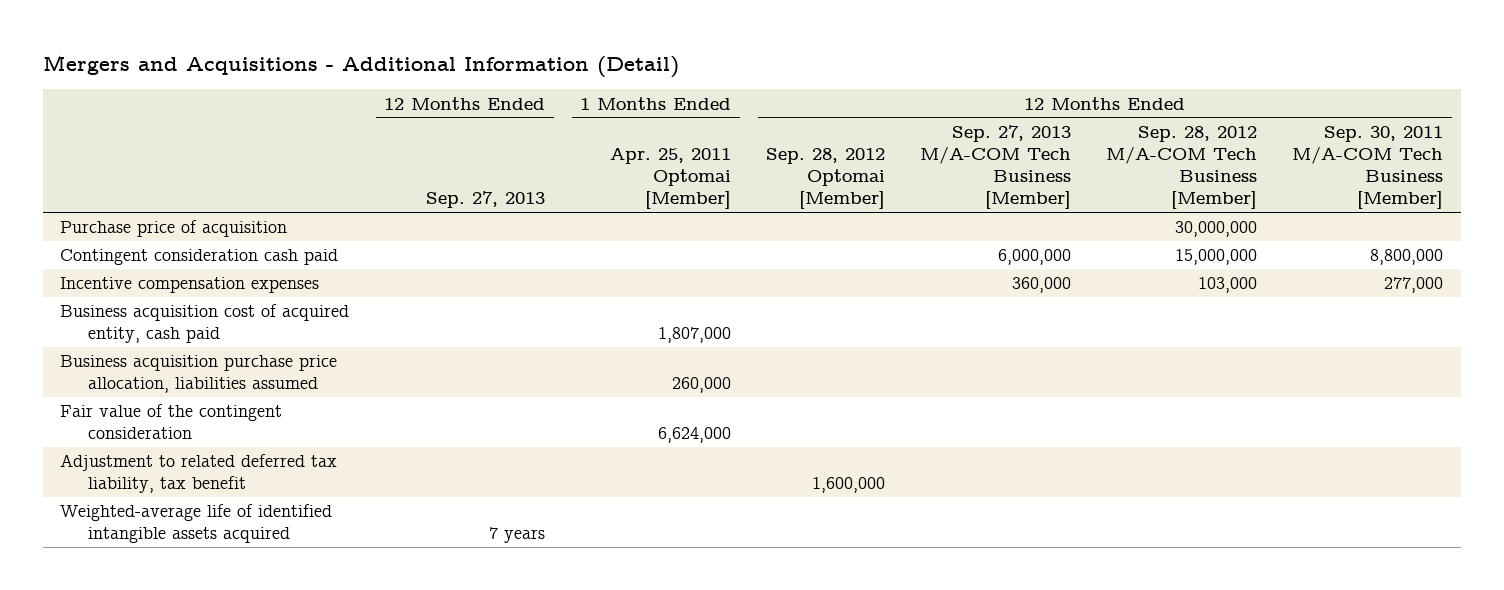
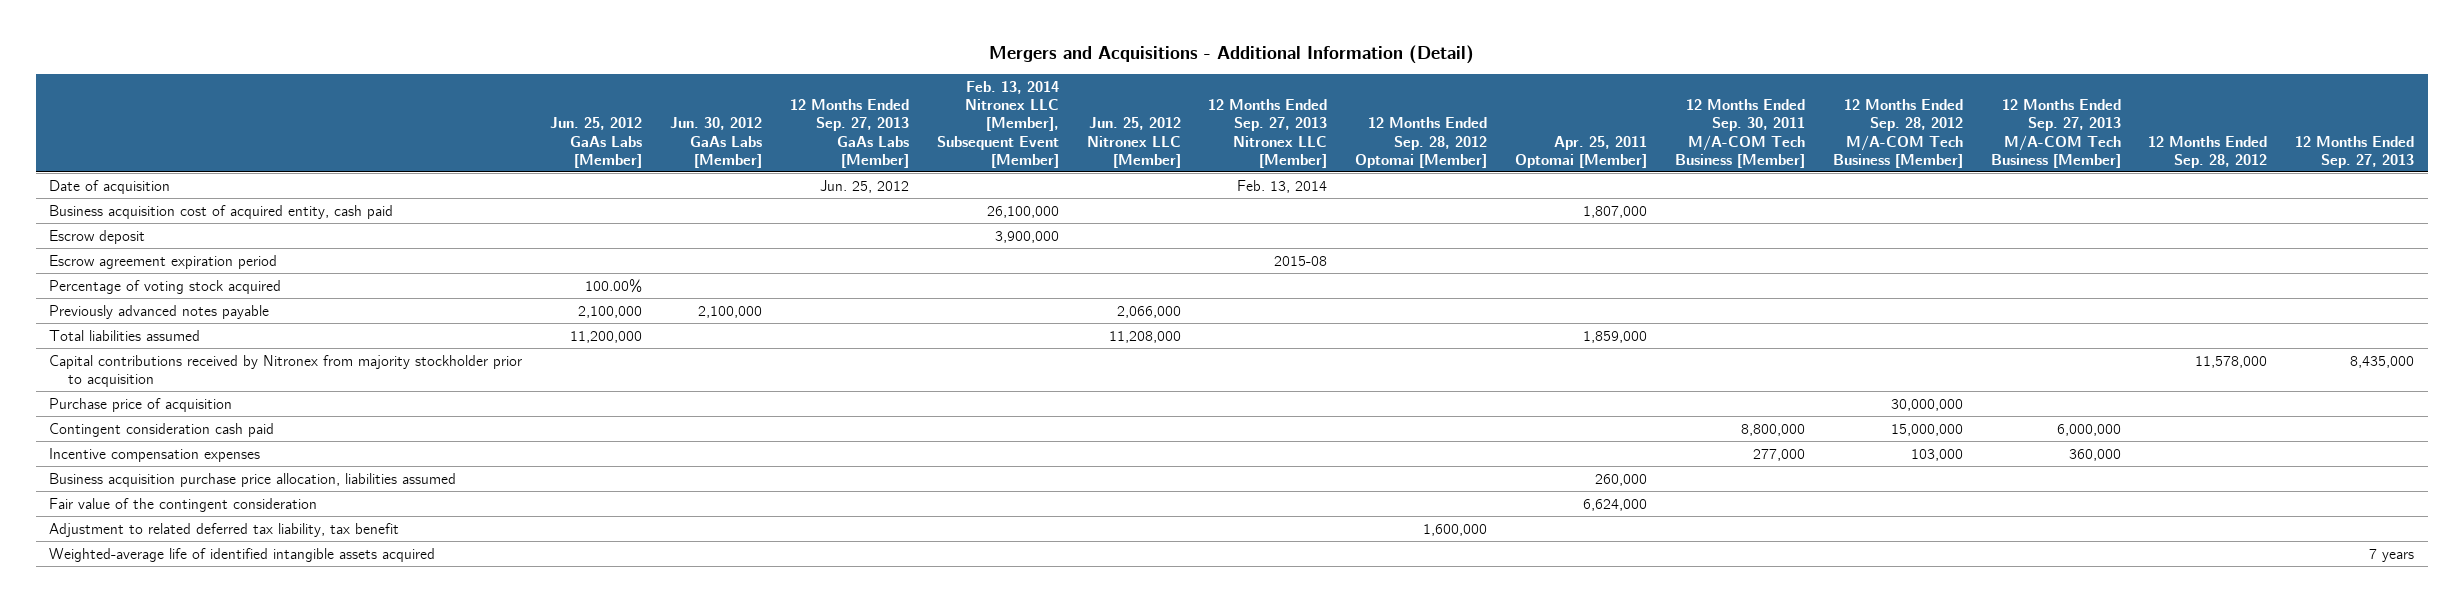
- | 12 Months Ended Sep. 27, 2013 | 1 Months Ended Apr. 25, 2011 Optomai [Member] | 12 Months Ended Sep. 28, 2012 Optomai [Member] | 12 Months Ended Sep. 27, 2013 M/A-COM Tech Business [Member] | 12 Months Ended Sep. 28, 2012 M/A-COM Tech Business [Member] | 12 Months Ended Sep. 30, 2011 M/A-COM Tech Business [Member]
+ | Jun. 25, 2012 GaAs Labs [Member] | Jun. 30, 2012 GaAs Labs [Member] | 12 Months Ended Sep. 27, 2013 GaAs Labs [Member] | Feb. 13, 2014 Nitronex LLC [Member], Subsequent Event [Member] | Jun. 25, 2012 Nitronex LLC [Member] | 12 Months Ended Sep. 27, 2013 Nitronex LLC [Member] | 12 Months Ended Sep. 28, 2012 Optomai [Member] | Apr. 25, 2011 Optomai [Member] | 12 Months Ended Sep. 30, 2011 M/A-COM Tech Business [Member] | 12 Months Ended Sep. 28, 2012 M/A-COM Tech Business [Member] | 12 Months Ended Sep. 27, 2013 M/A-COM Tech Business [Member] | 12 Months Ended Sep. 28, 2012 | 12 Months Ended Sep. 27, 2013
+ Date of acquisition | | | Jun. 25, 2012 | | | Feb. 13, 2014 | | | | | | |
moved up: Business acquisition cost of acquired entity, cash paid | | | | 26,100,000 | | | | 1,807,000 | | | | |
+ Escrow deposit | | | | 3,900,000 | | | | | | | | |
+ Escrow agreement expiration period | | | | | | 2015-08 | | | | | | |
+ Percentage of voting stock acquired | 100.00% | | | | | | | | | | | |
+ Previously advanced notes payable | 2,100,000 | 2,100,000 | | | 2,066,000 | | | | | | | |
+ Total liabilities assumed | 11,200,000 | | | | 11,208,000 | | | 1,859,000 | | | | |
+ Capital contributions received by Nitronex from majority stockholder prior to acquisition | | | | | | | | | | | | 11,578,000 | 8,435,000

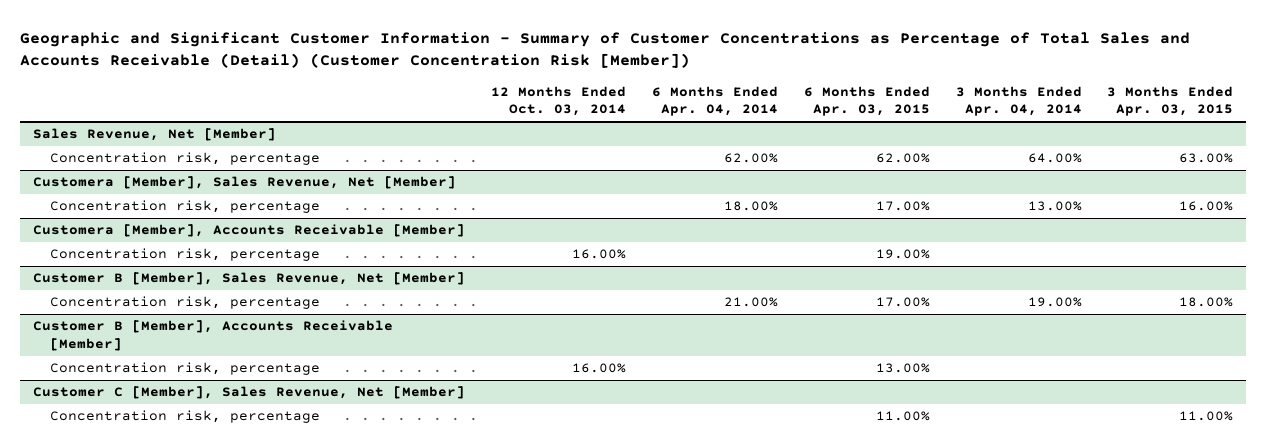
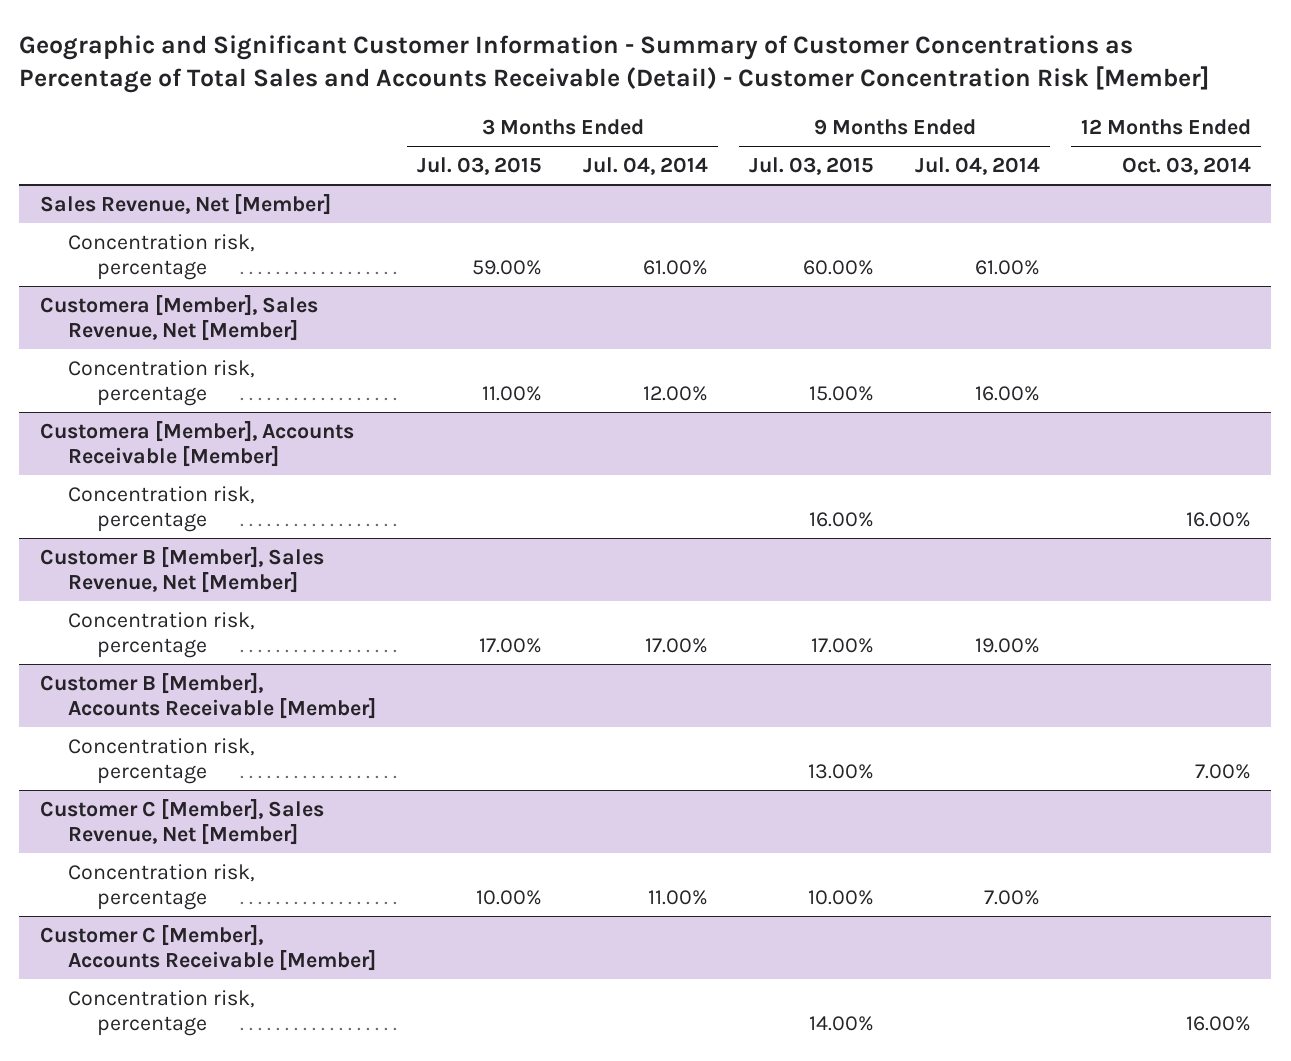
- Geographic and Significant Customer Information - Summary of Customer Concentrations as Percentage of Total Sales and Accounts Receivable (Detail) (Customer Concentration Risk [Member])
+ Geographic and Significant Customer Information - Summary of Customer Concentrations as Percentage of Total Sales and Accounts Receivable (Detail) - Customer Concentration Risk [Member]
- | 12 Months Ended Oct. 03, 2014 | 6 Months Ended Apr. 04, 2014 | 6 Months Ended Apr. 03, 2015 | 3 Months Ended Apr. 04, 2014 | 3 Months Ended Apr. 03, 2015
+ | 3 Months Ended Jul. 03, 2015 | 3 Months Ended Jul. 04, 2014 | 9 Months Ended Jul. 03, 2015 | 9 Months Ended Jul. 04, 2014 | 12 Months Ended Oct. 03, 2014
@ Customer B [Member], Accounts Receivable [Member]
- Concentration risk, percentage | 16.00% | | 13.00% | |
+ Concentration risk, percentage | | | 13.00% | | 7.00%
+ Customer C [Member], Accounts Receivable [Member]
+ Concentration risk, percentage | | | 14.00% | | 16.00%

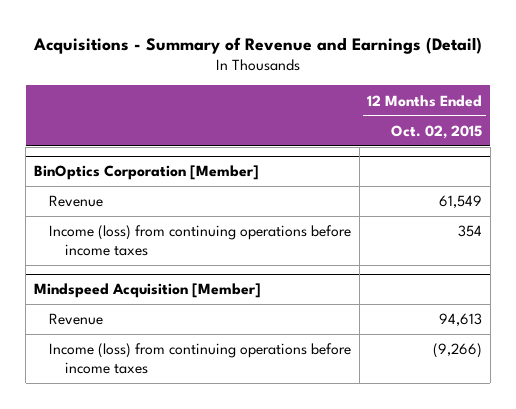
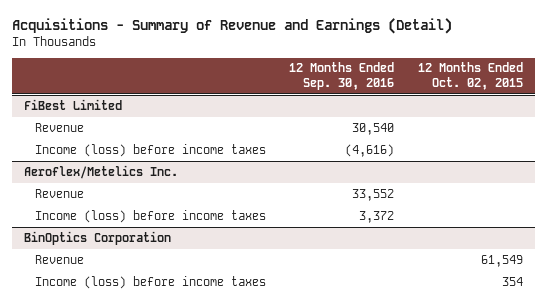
- | 12 Months Ended Oct. 02, 2015
+ | 12 Months Ended Sep. 30, 2016 | 12 Months Ended Oct. 02, 2015
- BinOptics Corporation [Member]
+ FiBest Limited
+ Revenue | 30,540 |
+ Income (loss) before income taxes | (4,616) |
+ Aeroflex/Metelics Inc.
+ Revenue | 33,552 |
+ Income (loss) before income taxes | 3,372 |
+ BinOptics Corporation
- Income (loss) from continuing operations before income taxes | 354
- Mindspeed Acquisition [Member]
- Revenue | 94,613
- Income (loss) from continuing operations before income taxes | (9,266)
+ Income (loss) before income taxes | | 354

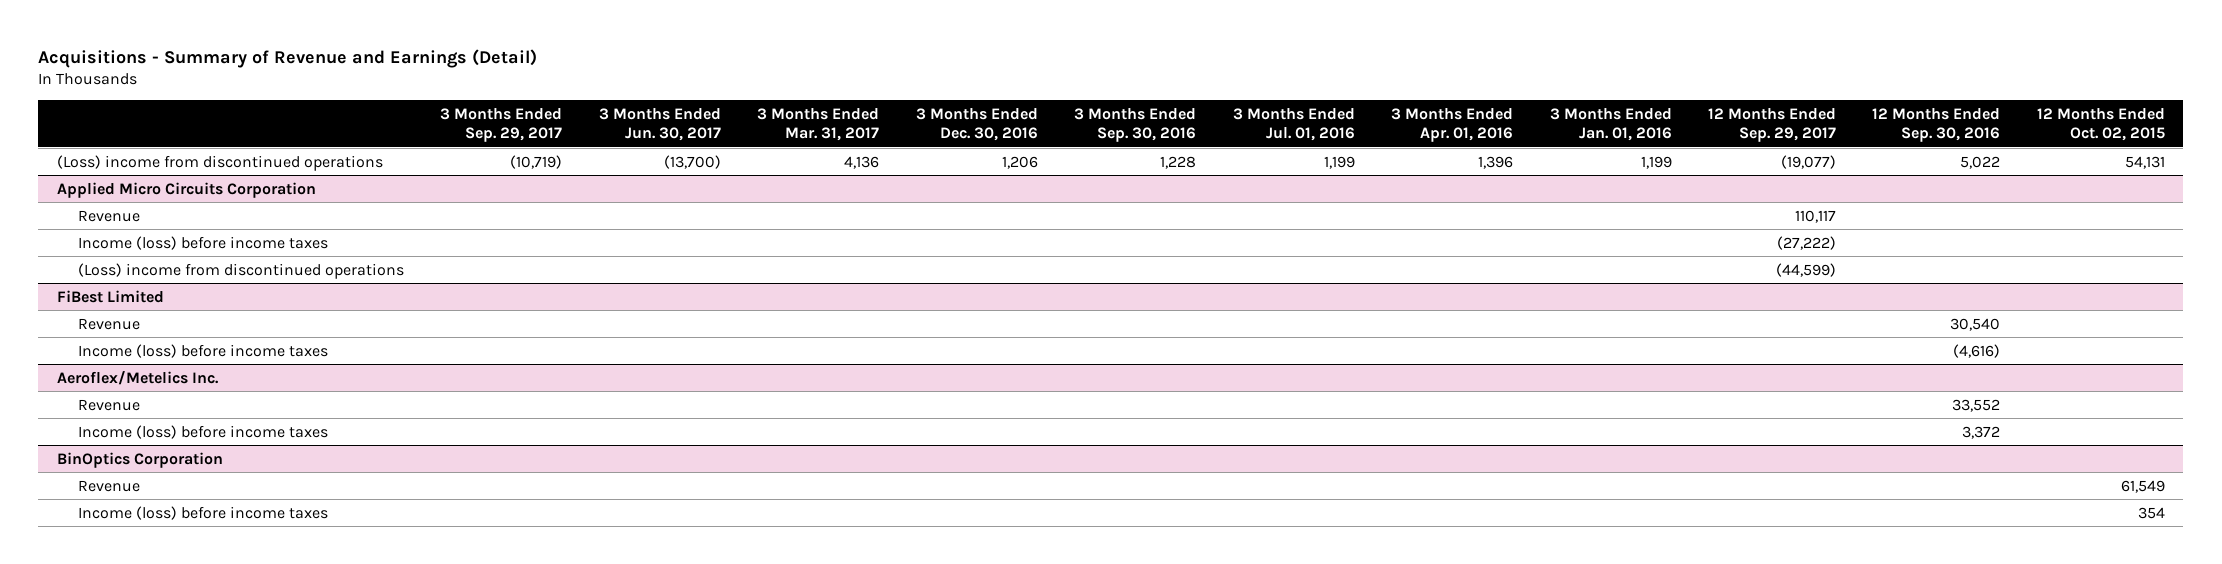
- | 12 Months Ended Sep. 30, 2016 | 12 Months Ended Oct. 02, 2015
+ | 3 Months Ended Sep. 29, 2017 | 3 Months Ended Jun. 30, 2017 | 3 Months Ended Mar. 31, 2017 | 3 Months Ended Dec. 30, 2016 | 3 Months Ended Sep. 30, 2016 | 3 Months Ended Jul. 01, 2016 | 3 Months Ended Apr. 01, 2016 | 3 Months Ended Jan. 01, 2016 | 12 Months Ended Sep. 29, 2017 | 12 Months Ended Sep. 30, 2016 | 12 Months Ended Oct. 02, 2015
+ (Loss) income from discontinued operations | (10,719) | (13,700) | 4,136 | 1,206 | 1,228 | 1,199 | 1,396 | 1,199 | (19,077) | 5,022 | 54,131
+ Applied Micro Circuits Corporation
+ Revenue | | | | | | | | | 110,117 | |
+ Income (loss) before income taxes | | | | | | | | | (27,222) | |
+ (Loss) income from discontinued operations | | | | | | | | | (44,599) | |

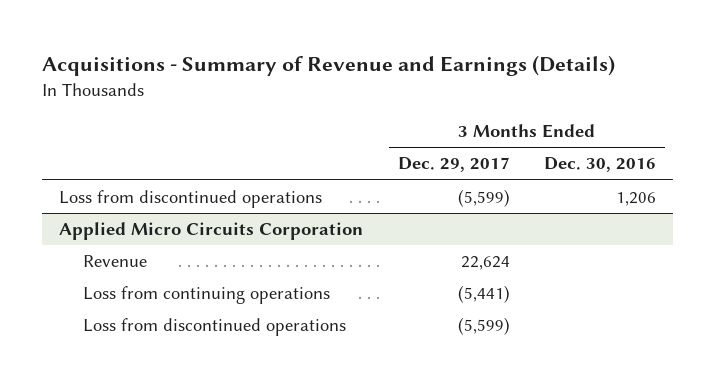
- Acquisitions - Summary of Revenue and Earnings (Detail)
+ Acquisitions - Summary of Revenue and Earnings (Details)
- | 3 Months Ended Sep. 29, 2017 | 3 Months Ended Jun. 30, 2017 | 3 Months Ended Mar. 31, 2017 | 3 Months Ended Dec. 30, 2016 | 3 Months Ended Sep. 30, 2016 | 3 Months Ended Jul. 01, 2016 | 3 Months Ended Apr. 01, 2016 | 3 Months Ended Jan. 01, 2016 | 12 Months Ended Sep. 29, 2017 | 12 Months Ended Sep. 30, 2016 | 12 Months Ended Oct. 02, 2015
+ | 3 Months Ended Dec. 29, 2017 | 3 Months Ended Dec. 30, 2016
- (Loss) income from discontinued operations | (10,719) | (13,700) | 4,136 | 1,206 | 1,228 | 1,199 | 1,396 | 1,199 | (19,077) | 5,022 | 54,131
+ Loss from discontinued operations | (5,599) | 1,206
@ Applied Micro Circuits Corporation
- Income (loss) before income taxes | | | | | | | | | (27,222) | |
- (Loss) income from discontinued operations | | | | | | | | | (44,599) | |
- FiBest Limited
- Revenue | | | | | | | | | | 30,540 |
- Income (loss) before income taxes | | | | | | | | | | (4,616) |
- Aeroflex/Metelics Inc.
- Revenue | | | | | | | | | | 33,552 |
- Income (loss) before income taxes | | | | | | | | | | 3,372 |
- BinOptics Corporation
- Revenue | | | | | | | | | | | 61,549
- Income (loss) before income taxes | | | | | | | | | | | 354
@ Applied Micro Circuits Corporation
+ Loss from continuing operations | (5,441) |
+ Loss from discontinued operations | (5,599) |

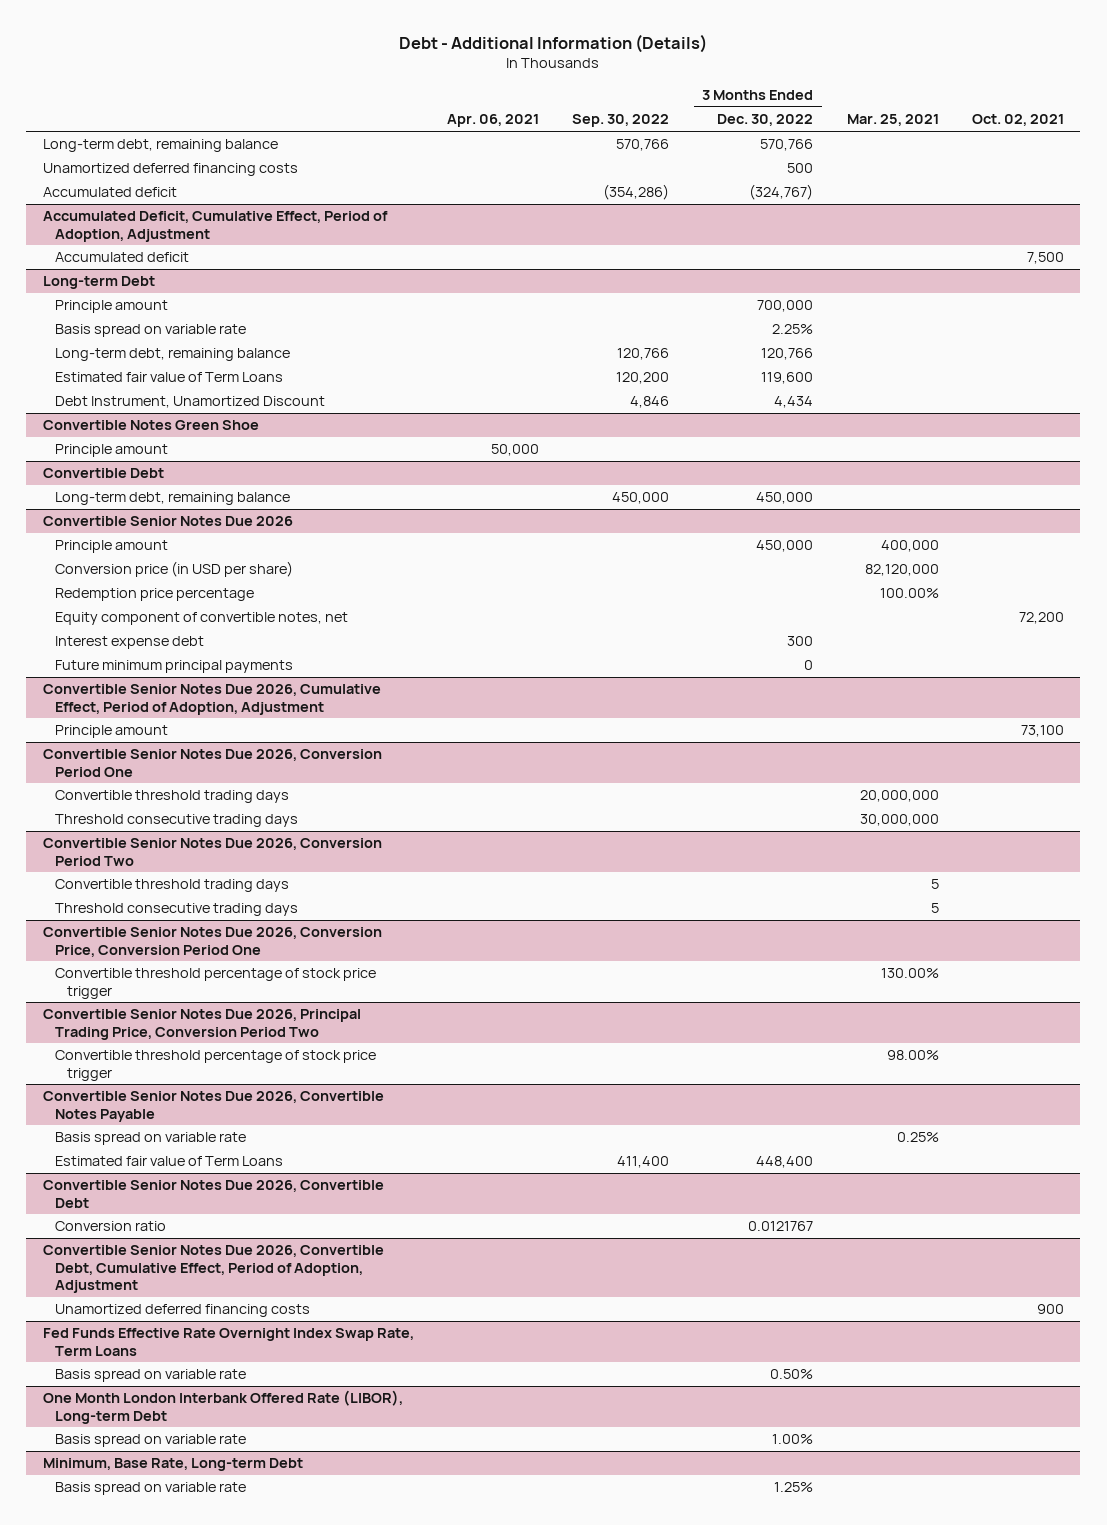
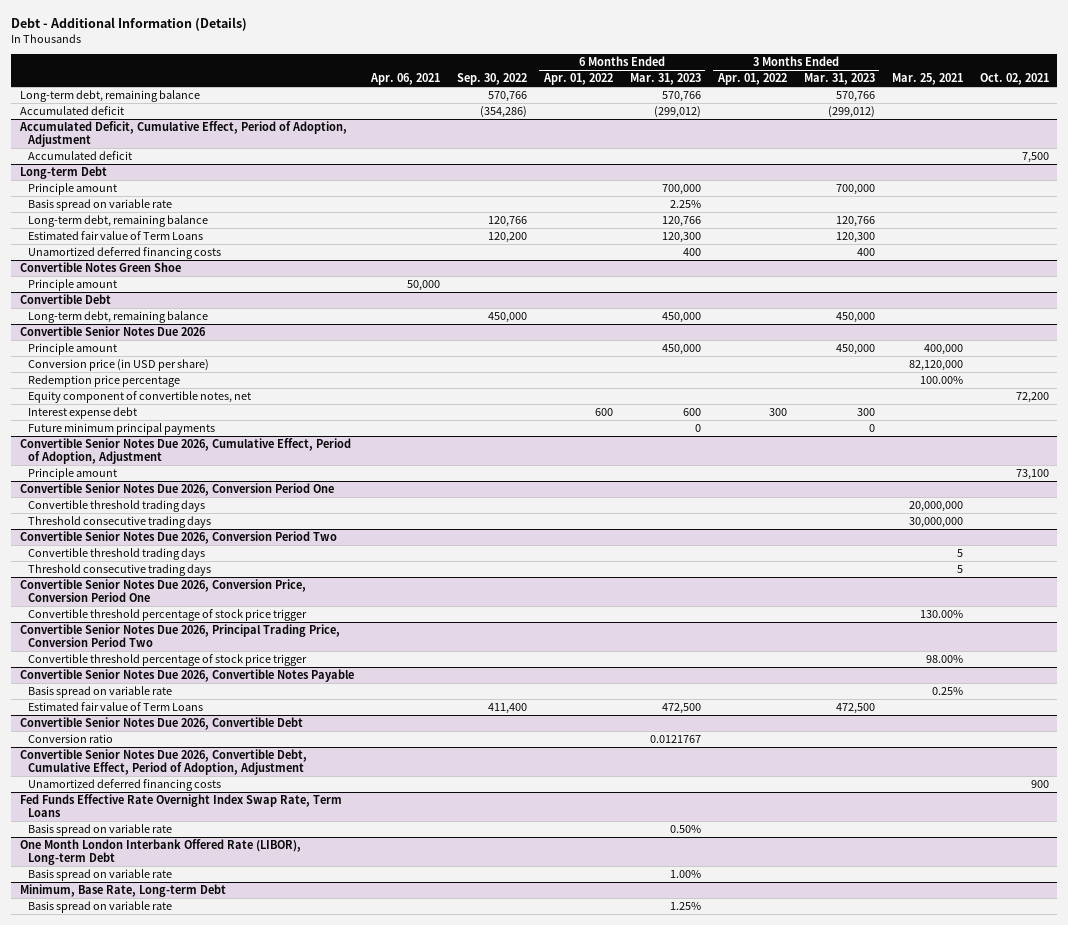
- | Apr. 06, 2021 | Sep. 30, 2022 | 3 Months Ended Dec. 30, 2022 | Mar. 25, 2021 | Oct. 02, 2021
+ | Apr. 06, 2021 | Sep. 30, 2022 | 6 Months Ended Apr. 01, 2022 | 6 Months Ended Mar. 31, 2023 | 3 Months Ended Apr. 01, 2022 | 3 Months Ended Mar. 31, 2023 | Mar. 25, 2021 | Oct. 02, 2021
- Unamortized deferred financing costs | | | 500 | |
@ Long-term Debt
- Debt Instrument, Unamortized Discount | | 4,846 | 4,434 | |
+ Unamortized deferred financing costs | | | | 400 | | 400 | |

